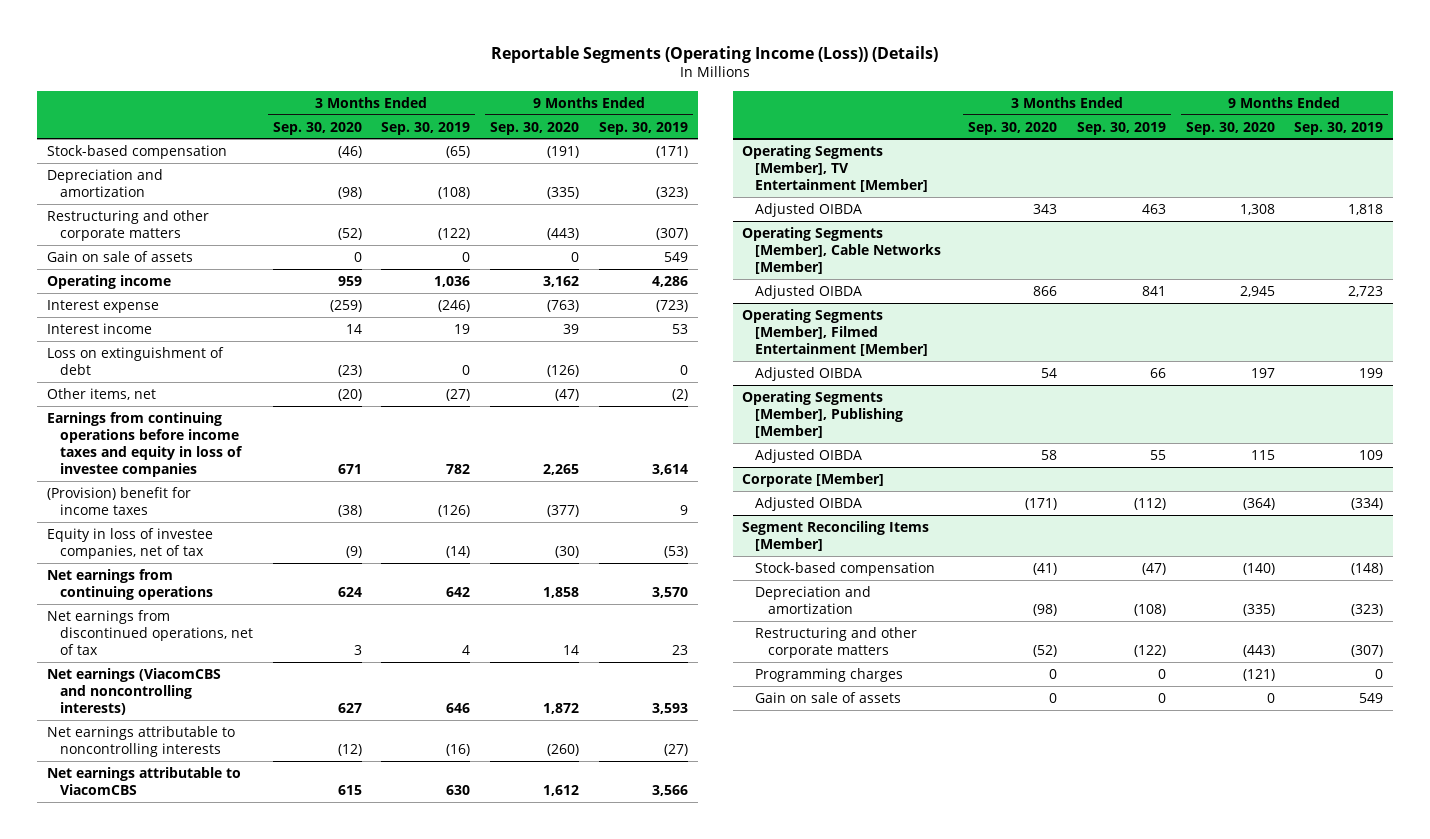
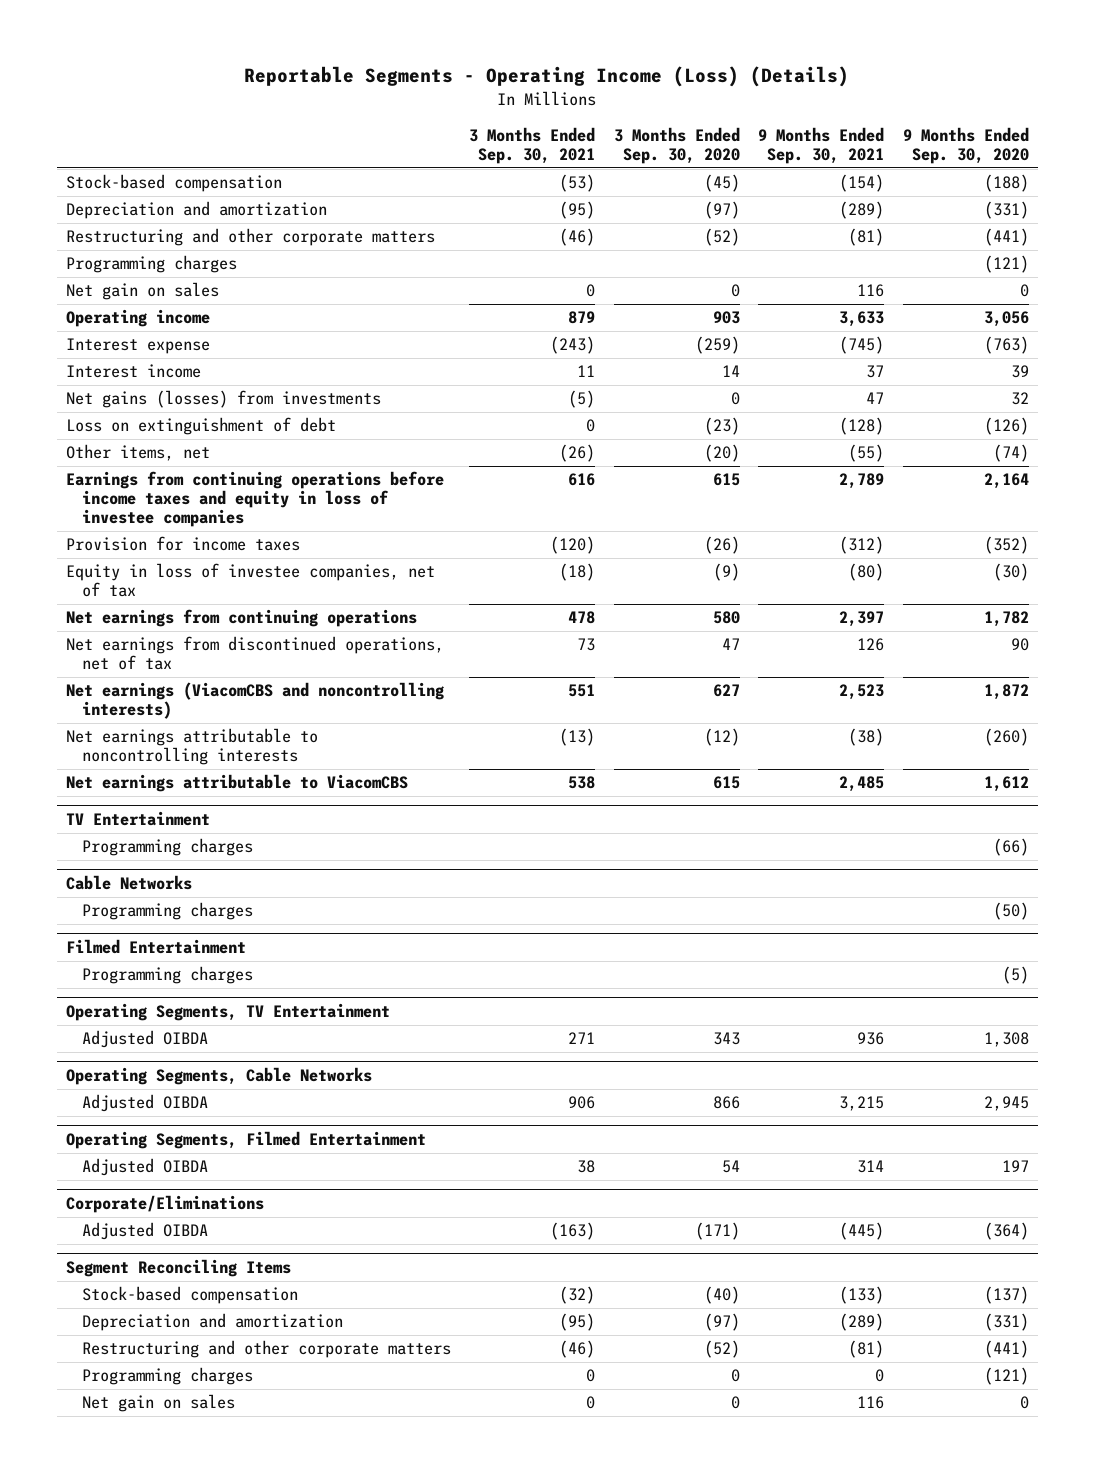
- Reportable Segments (Operating Income (Loss)) (Details)
+ Reportable Segments - Operating Income (Loss) (Details)
- | 3 Months Ended Sep. 30, 2020 | 3 Months Ended Sep. 30, 2019 | 9 Months Ended Sep. 30, 2020 | 9 Months Ended Sep. 30, 2019
+ | 3 Months Ended Sep. 30, 2021 | 3 Months Ended Sep. 30, 2020 | 9 Months Ended Sep. 30, 2021 | 9 Months Ended Sep. 30, 2020
- Stock-based compensation | (46) | (65) | (191) | (171)
- Depreciation and amortization | (98) | (108) | (335) | (323)
- Restructuring and other corporate matters | (52) | (122) | (443) | (307)
- Gain on sale of assets | 0 | 0 | 0 | 549
- Operating income | 959 | 1,036 | 3,162 | 4,286
+ Stock-based compensation | (53) | (45) | (154) | (188)
+ Depreciation and amortization | (95) | (97) | (289) | (331)
+ Restructuring and other corporate matters | (46) | (52) | (81) | (441)
+ Programming charges | | | | (121)
+ Net gain on sales | 0 | 0 | 116 | 0
+ Operating income | 879 | 903 | 3,633 | 3,056
+ Net gains (losses) from investments | (5) | 0 | 47 | 32
- Other items, net | (20) | (27) | (47) | (2)
- Earnings from continuing operations before income taxes and equity in loss of investee companies | 671 | 782 | 2,265 | 3,614
- (Provision) benefit for income taxes | (38) | (126) | (377) | 9
+ Other items, net | (26) | (20) | (55) | (74)
+ Earnings from continuing operations before income taxes and equity in loss of investee companies | 616 | 615 | 2,789 | 2,164
+ Provision for income taxes | (120) | (26) | (312) | (352)
- Net earnings from continuing operations | 624 | 642 | 1,858 | 3,570
- Net earnings from discontinued operations, net of tax | 3 | 4 | 14 | 23
+ Net earnings from continuing operations | 478 | 580 | 2,397 | 1,782
+ Net earnings from discontinued operations, net of tax | 73 | 47 | 126 | 90
- Operating Segments [Member], TV Entertainment [Member]
+ TV Entertainment
+ Programming charges | | | | (66)
+ Cable Networks
+ Programming charges | | | | (50)
+ Filmed Entertainment
+ Programming charges | | | | (5)
+ Operating Segments, TV Entertainment
- Operating Segments [Member], Cable Networks [Member]
+ Operating Segments, Cable Networks
- Operating Segments [Member], Filmed Entertainment [Member]
+ Operating Segments, Filmed Entertainment
- Operating Segments [Member], Publishing [Member]
- Adjusted OIBDA | 58 | 55 | 115 | 109
- Corporate [Member]
+ Corporate/Eliminations
- Segment Reconciling Items [Member]
- Stock-based compensation | (41) | (47) | (140) | (148)
- Depreciation and amortization | (98) | (108) | (335) | (323)
- Restructuring and other corporate matters | (52) | (122) | (443) | (307)
+ Segment Reconciling Items
+ Stock-based compensation | (32) | (40) | (133) | (137)
+ Depreciation and amortization | (95) | (97) | (289) | (331)
+ Restructuring and other corporate matters | (46) | (52) | (81) | (441)
- Gain on sale of assets | 0 | 0 | 0 | 549
+ Net gain on sales | 0 | 0 | 116 | 0

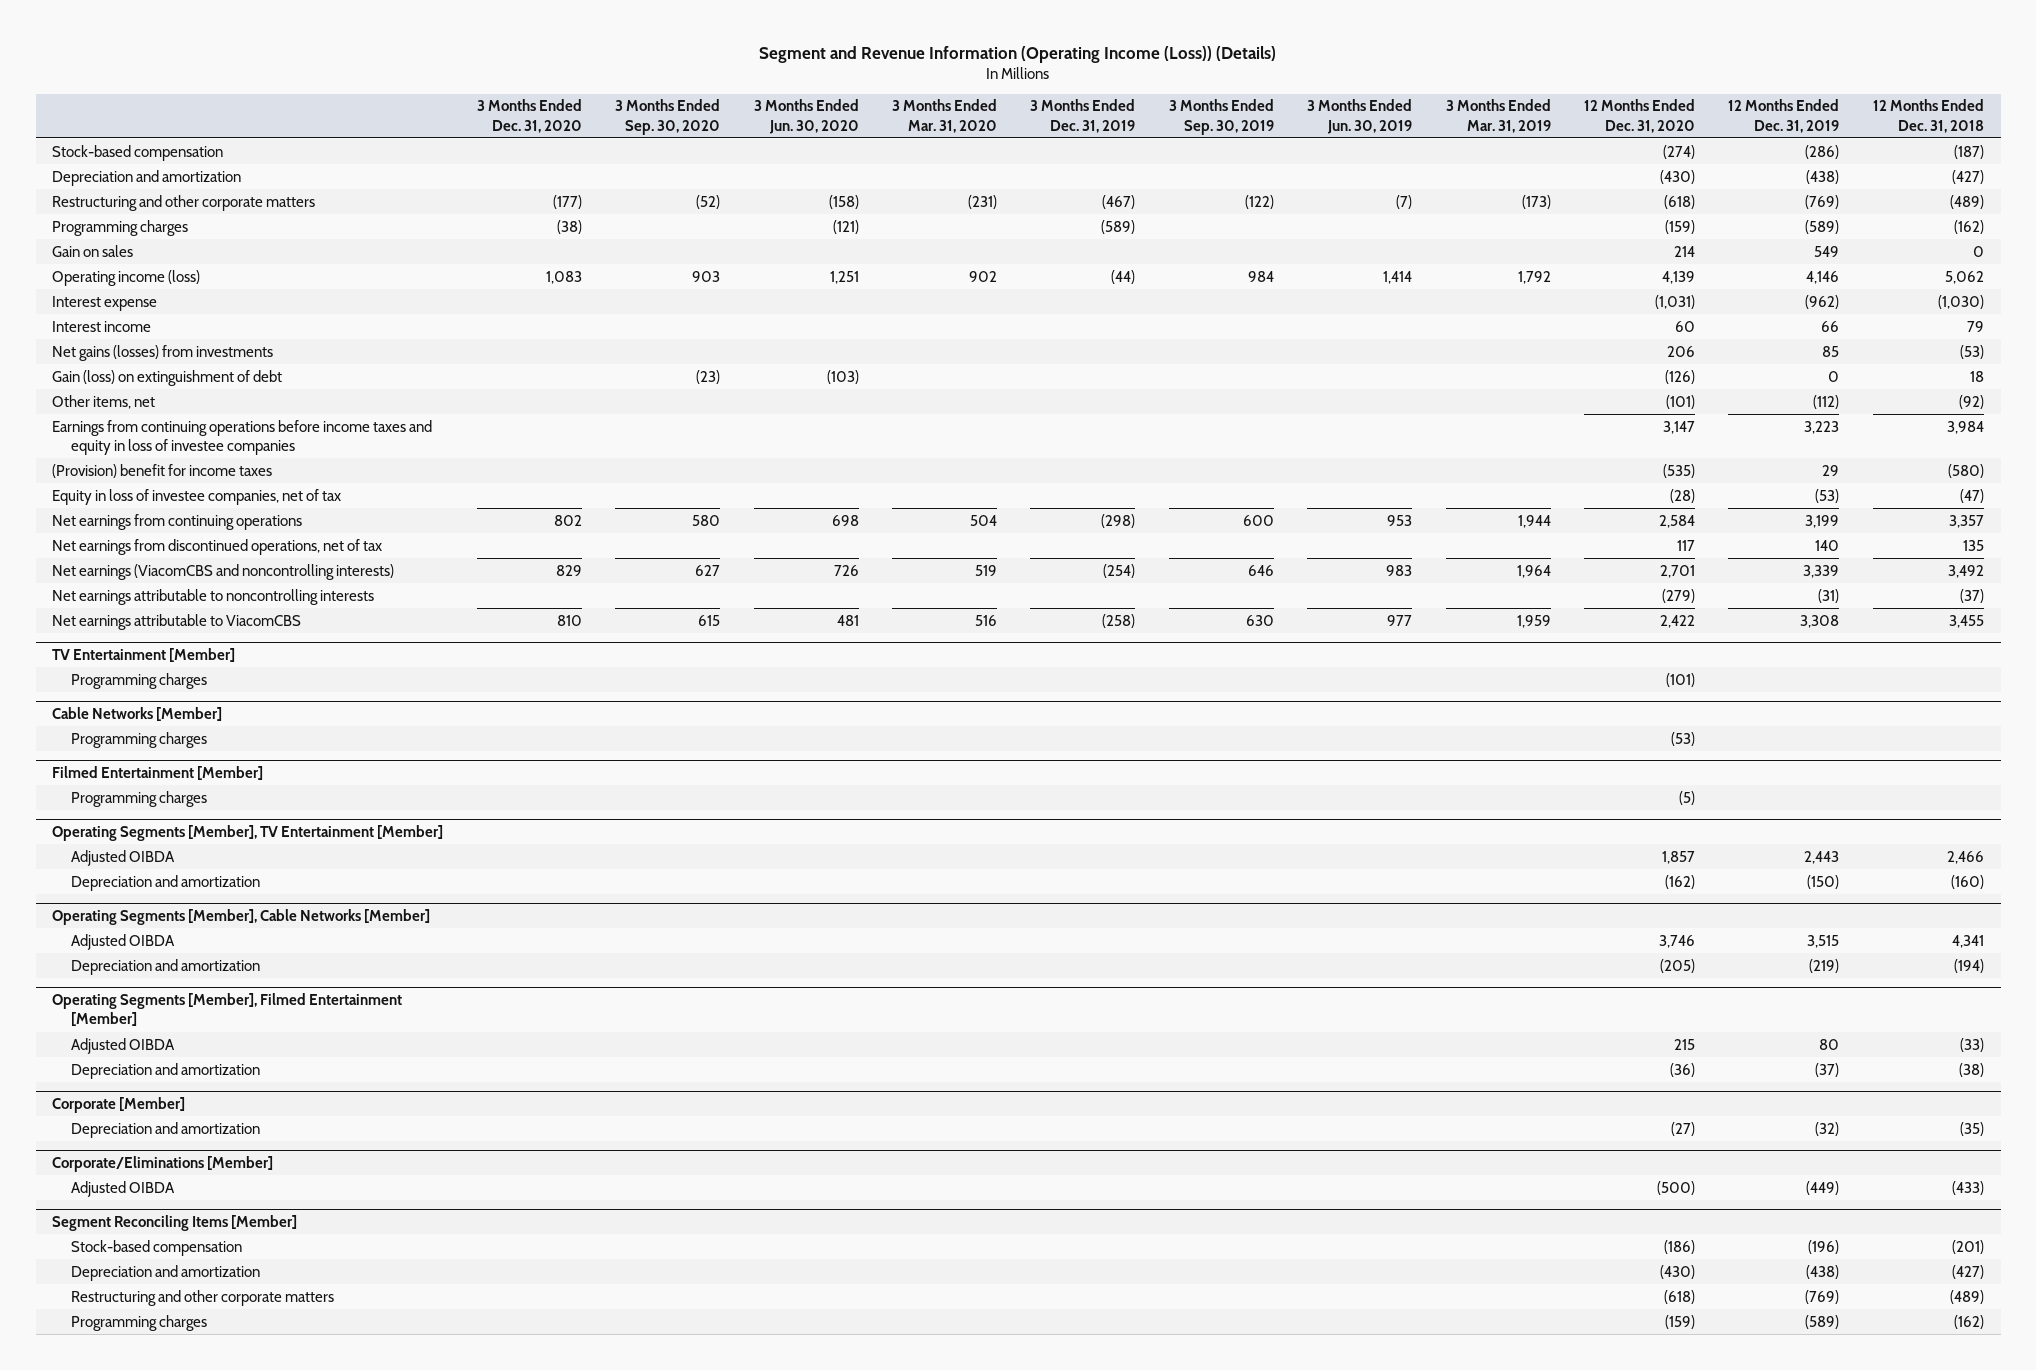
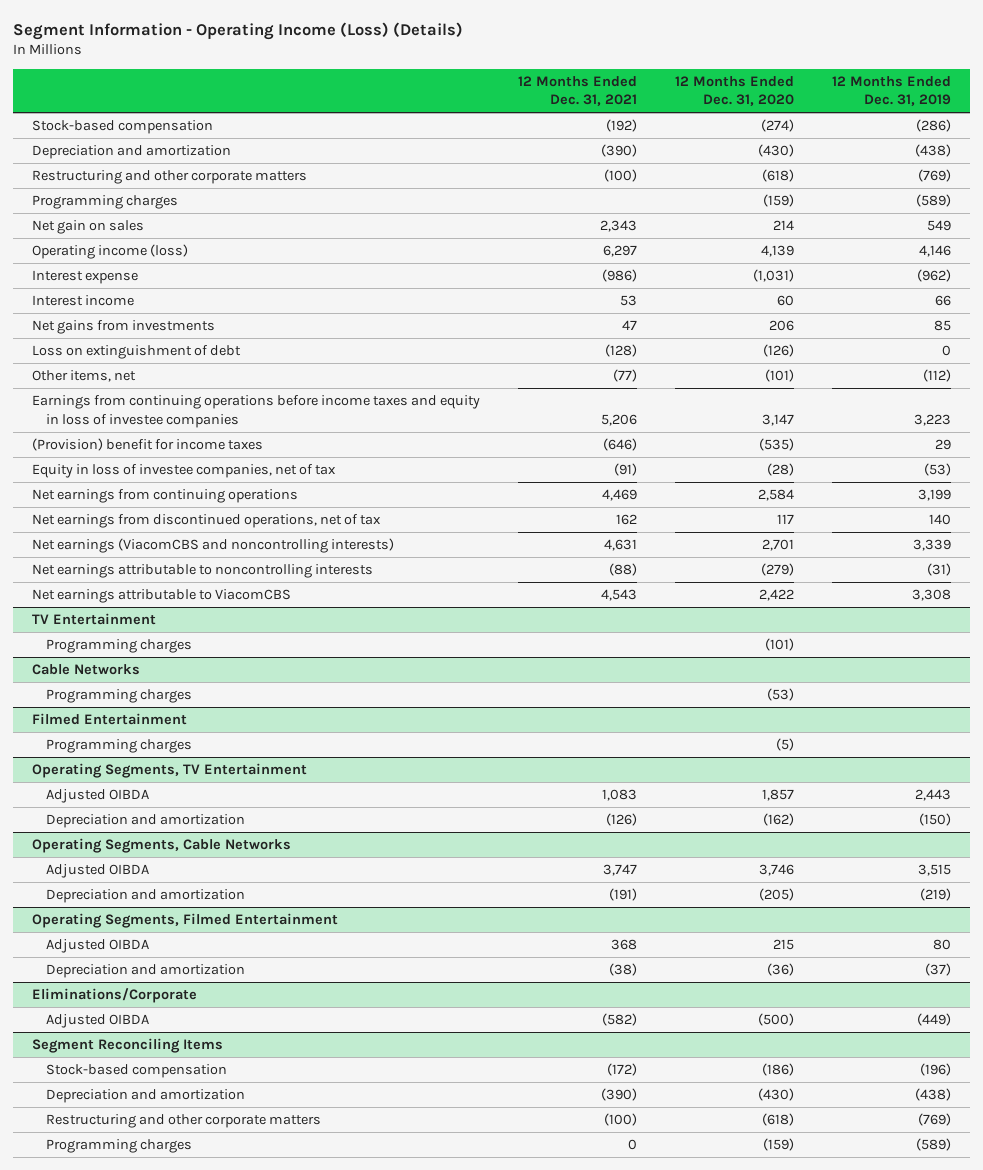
- Segment and Revenue Information (Operating Income (Loss)) (Details)
+ Segment Information - Operating Income (Loss) (Details)
- | 3 Months Ended Dec. 31, 2020 | 3 Months Ended Sep. 30, 2020 | 3 Months Ended Jun. 30, 2020 | 3 Months Ended Mar. 31, 2020 | 3 Months Ended Dec. 31, 2019 | 3 Months Ended Sep. 30, 2019 | 3 Months Ended Jun. 30, 2019 | 3 Months Ended Mar. 31, 2019 | 12 Months Ended Dec. 31, 2020 | 12 Months Ended Dec. 31, 2019 | 12 Months Ended Dec. 31, 2018
+ | 12 Months Ended Dec. 31, 2021 | 12 Months Ended Dec. 31, 2020 | 12 Months Ended Dec. 31, 2019
- Gain on sales | | | | | | | | | 214 | 549 | 0
+ Net gain on sales | 2,343 | 214 | 549
- Net gains (losses) from investments | | | | | | | | | 206 | 85 | (53)
- Gain (loss) on extinguishment of debt | | (23) | (103) | | | | | | (126) | 0 | 18
+ Net gains from investments | 47 | 206 | 85
+ Loss on extinguishment of debt | (128) | (126) | 0
- TV Entertainment [Member]
+ TV Entertainment
- Cable Networks [Member]
+ Cable Networks
- Filmed Entertainment [Member]
+ Filmed Entertainment
- Operating Segments [Member], TV Entertainment [Member]
+ Operating Segments, TV Entertainment
- Operating Segments [Member], Cable Networks [Member]
+ Operating Segments, Cable Networks
- Operating Segments [Member], Filmed Entertainment [Member]
+ Operating Segments, Filmed Entertainment
- Corporate [Member]
- Depreciation and amortization | | | | | | | | | (27) | (32) | (35)
- Corporate/Eliminations [Member]
+ Eliminations/Corporate
- Segment Reconciling Items [Member]
+ Segment Reconciling Items

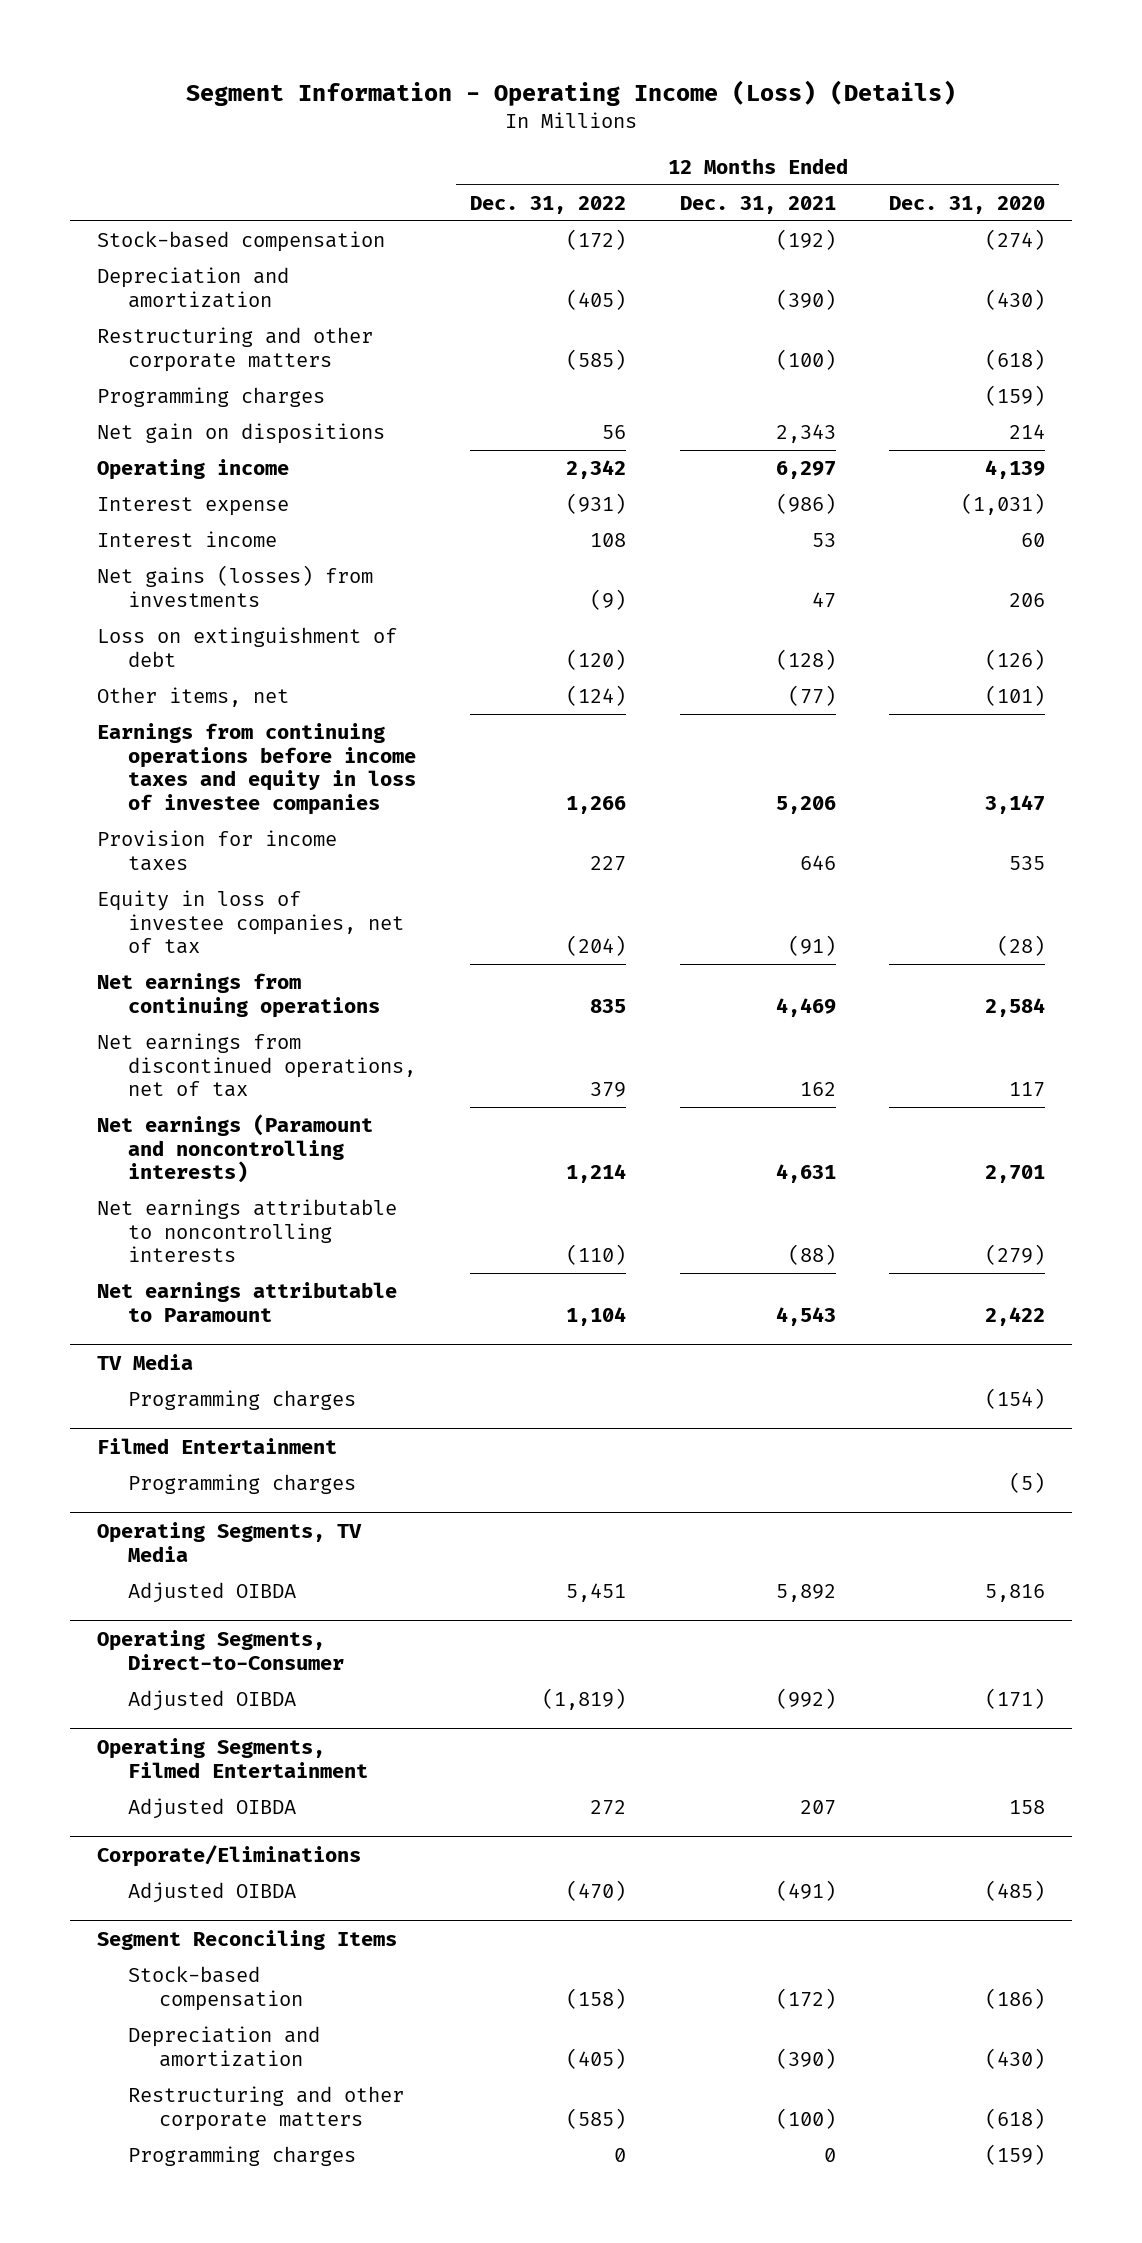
- | 12 Months Ended Dec. 31, 2021 | 12 Months Ended Dec. 31, 2020 | 12 Months Ended Dec. 31, 2019
+ | 12 Months Ended Dec. 31, 2022 | 12 Months Ended Dec. 31, 2021 | 12 Months Ended Dec. 31, 2020
- Net gain on sales | 2,343 | 214 | 549
- Operating income (loss) | 6,297 | 4,139 | 4,146
+ Net gain on dispositions | 56 | 2,343 | 214
+ Operating income | 2,342 | 6,297 | 4,139
- Net gains from investments | 47 | 206 | 85
+ Net gains (losses) from investments | (9) | 47 | 206
- (Provision) benefit for income taxes | (646) | (535) | 29
+ Provision for income taxes | 227 | 646 | 535
- Net earnings (ViacomCBS and noncontrolling interests) | 4,631 | 2,701 | 3,339
+ Net earnings (Paramount and noncontrolling interests) | 1,214 | 4,631 | 2,701
- Net earnings attributable to ViacomCBS | 4,543 | 2,422 | 3,308
- TV Entertainment
- Programming charges | | (101) |
- Cable Networks
- Programming charges | | (53) |
+ Net earnings attributable to Paramount | 1,104 | 4,543 | 2,422
+ TV Media
+ Programming charges | | | (154)
- Operating Segments, TV Entertainment
- Adjusted OIBDA | 1,083 | 1,857 | 2,443
- Depreciation and amortization | (126) | (162) | (150)
- Operating Segments, Cable Networks
- Adjusted OIBDA | 3,747 | 3,746 | 3,515
- Depreciation and amortization | (191) | (205) | (219)
+ Operating Segments, TV Media
+ Adjusted OIBDA | 5,451 | 5,892 | 5,816
+ Operating Segments, Direct-to-Consumer
+ Adjusted OIBDA | (1,819) | (992) | (171)
@ Operating Segments, Filmed Entertainment
- Adjusted OIBDA | 368 | 215 | 80
- Depreciation and amortization | (38) | (36) | (37)
- Eliminations/Corporate
- Adjusted OIBDA | (582) | (500) | (449)
@ Operating Segments, Filmed Entertainment
+ Adjusted OIBDA | 272 | 207 | 158
+ Corporate/Eliminations
+ Adjusted OIBDA | (470) | (491) | (485)

